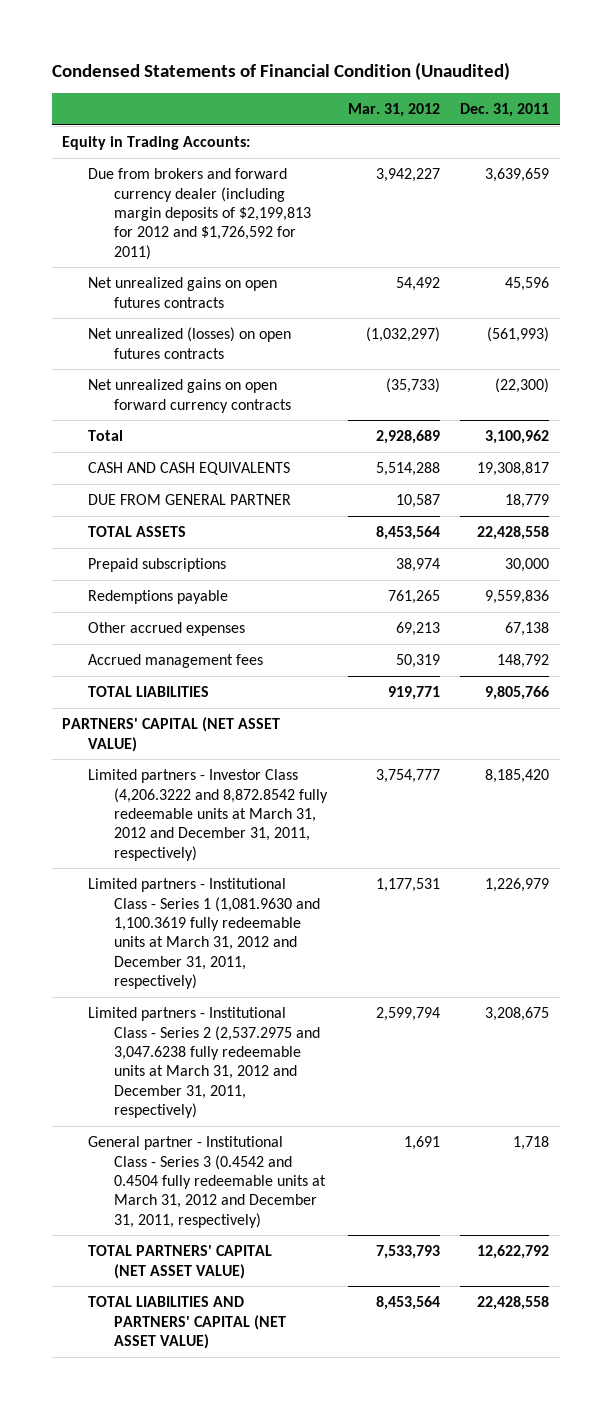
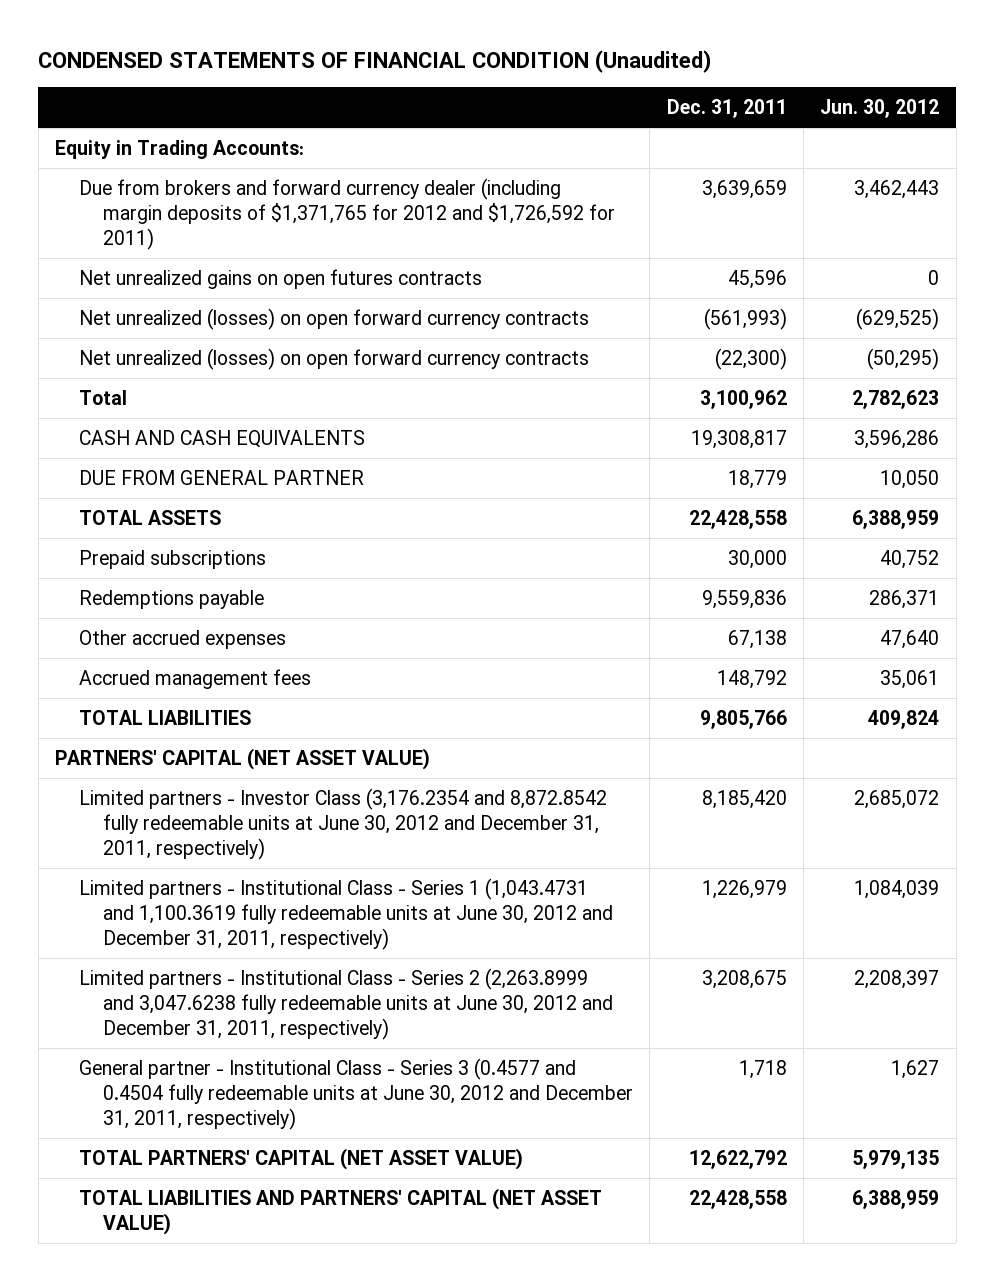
- Condensed Statements of Financial Condition (Unaudited)
+ CONDENSED STATEMENTS OF FINANCIAL CONDITION (Unaudited)
- | Mar. 31, 2012 | Dec. 31, 2011
+ | Dec. 31, 2011 | Jun. 30, 2012
- Due from brokers and forward currency dealer (including margin deposits of $2,199,813 for 2012 and $1,726,592 for 2011) | 3,942,227 | 3,639,659
+ Due from brokers and forward currency dealer (including margin deposits of $1,371,765 for 2012 and $1,726,592 for 2011) | 3,639,659 | 3,462,443
- Net unrealized (losses) on open futures contracts | (1,032,297) | (561,993)
- Net unrealized gains on open forward currency contracts | (35,733) | (22,300)
+ Net unrealized (losses) on open forward currency contracts | (561,993) | (629,525)
+ Net unrealized (losses) on open forward currency contracts | (22,300) | (50,295)
- Limited partners - Investor Class (4,206.3222 and 8,872.8542 fully redeemable units at March 31, 2012 and December 31, 2011, respectively) | 3,754,777 | 8,185,420
- Limited partners - Institutional Class - Series 1 (1,081.9630 and 1,100.3619 fully redeemable units at March 31, 2012 and December 31, 2011, respectively) | 1,177,531 | 1,226,979
- Limited partners - Institutional Class - Series 2 (2,537.2975 and 3,047.6238 fully redeemable units at March 31, 2012 and December 31, 2011, respectively) | 2,599,794 | 3,208,675
- General partner - Institutional Class - Series 3 (0.4542 and 0.4504 fully redeemable units at March 31, 2012 and December 31, 2011, respectively) | 1,691 | 1,718
+ Limited partners - Investor Class (3,176.2354 and 8,872.8542 fully redeemable units at June 30, 2012 and December 31, 2011, respectively) | 8,185,420 | 2,685,072
+ Limited partners - Institutional Class - Series 1 (1,043.4731 and 1,100.3619 fully redeemable units at June 30, 2012 and December 31, 2011, respectively) | 1,226,979 | 1,084,039
+ Limited partners - Institutional Class - Series 2 (2,263.8999 and 3,047.6238 fully redeemable units at June 30, 2012 and December 31, 2011, respectively) | 3,208,675 | 2,208,397
+ General partner - Institutional Class - Series 3 (0.4577 and 0.4504 fully redeemable units at June 30, 2012 and December 31, 2011, respectively) | 1,718 | 1,627

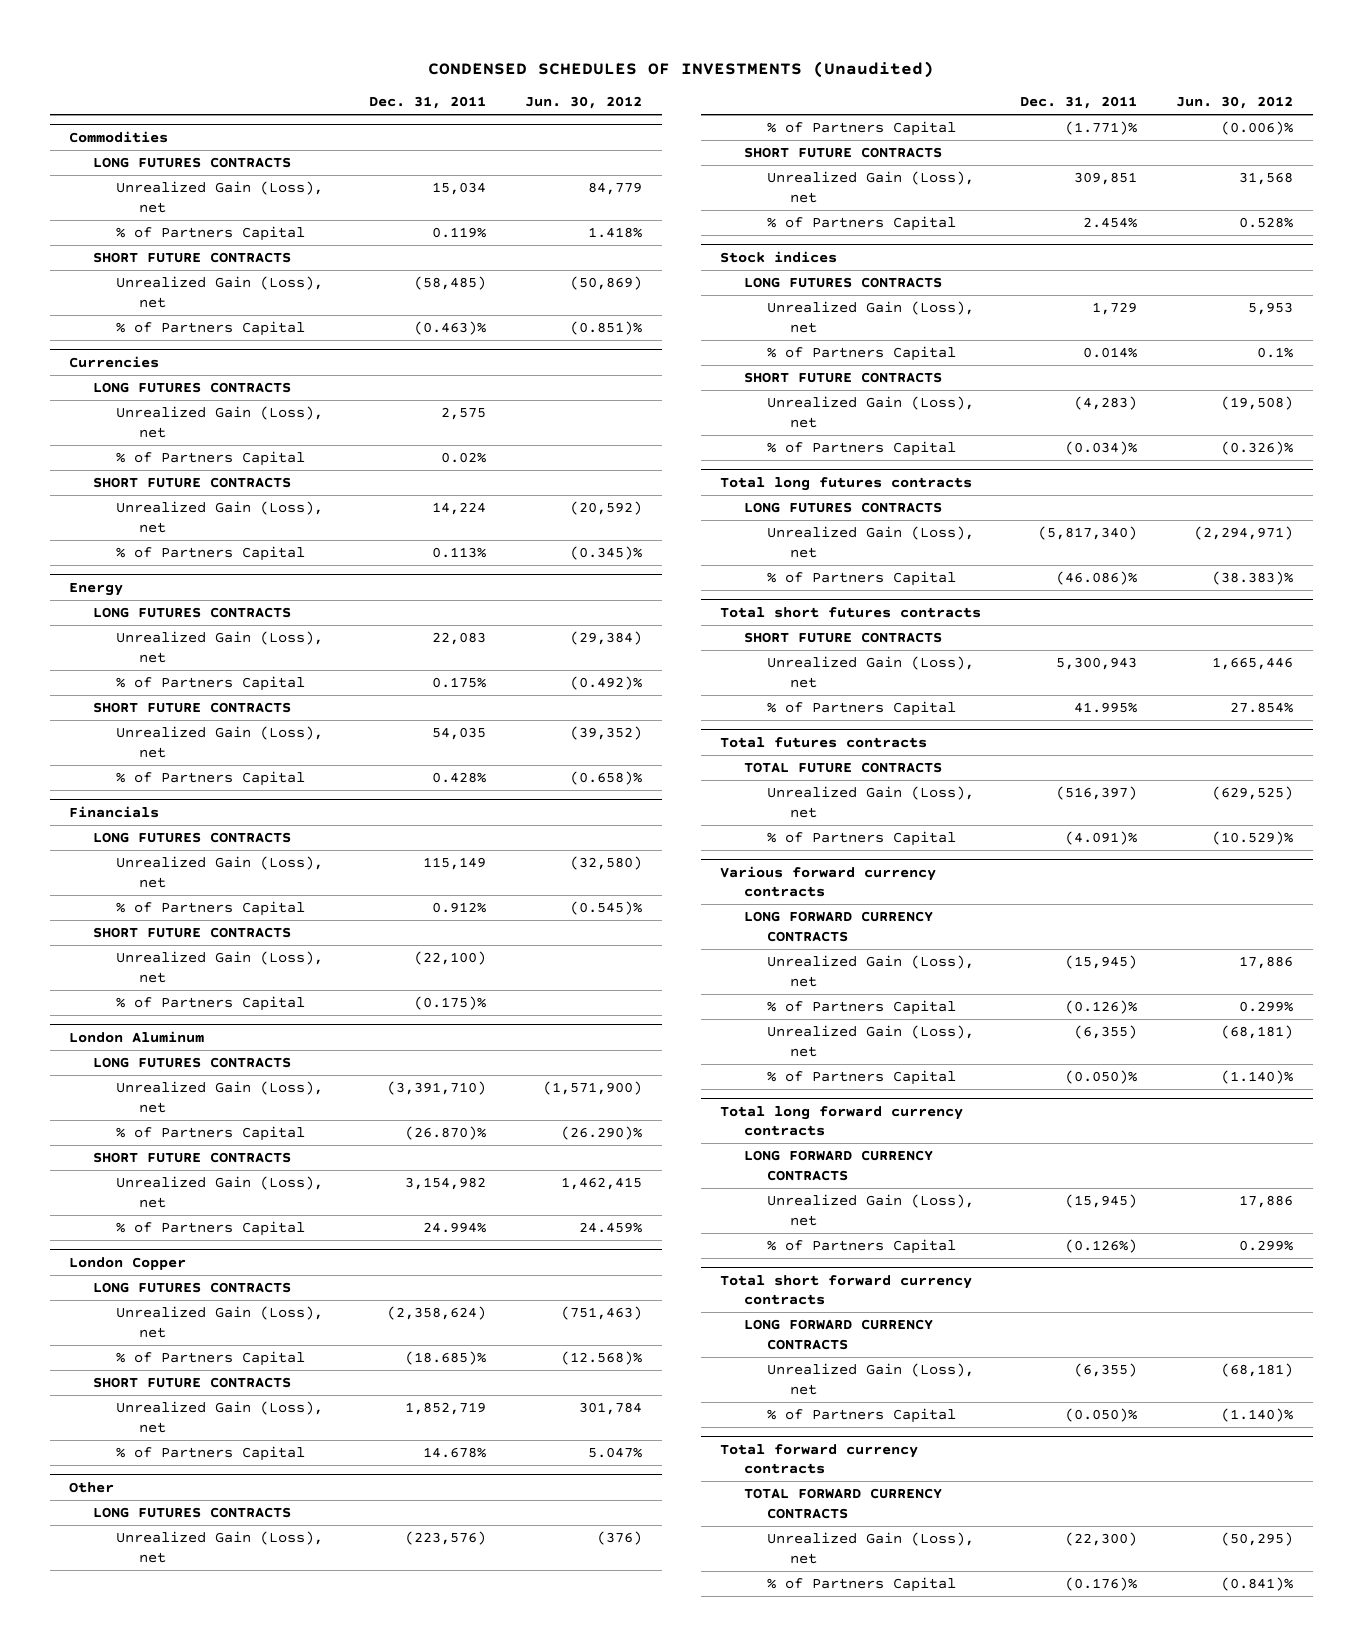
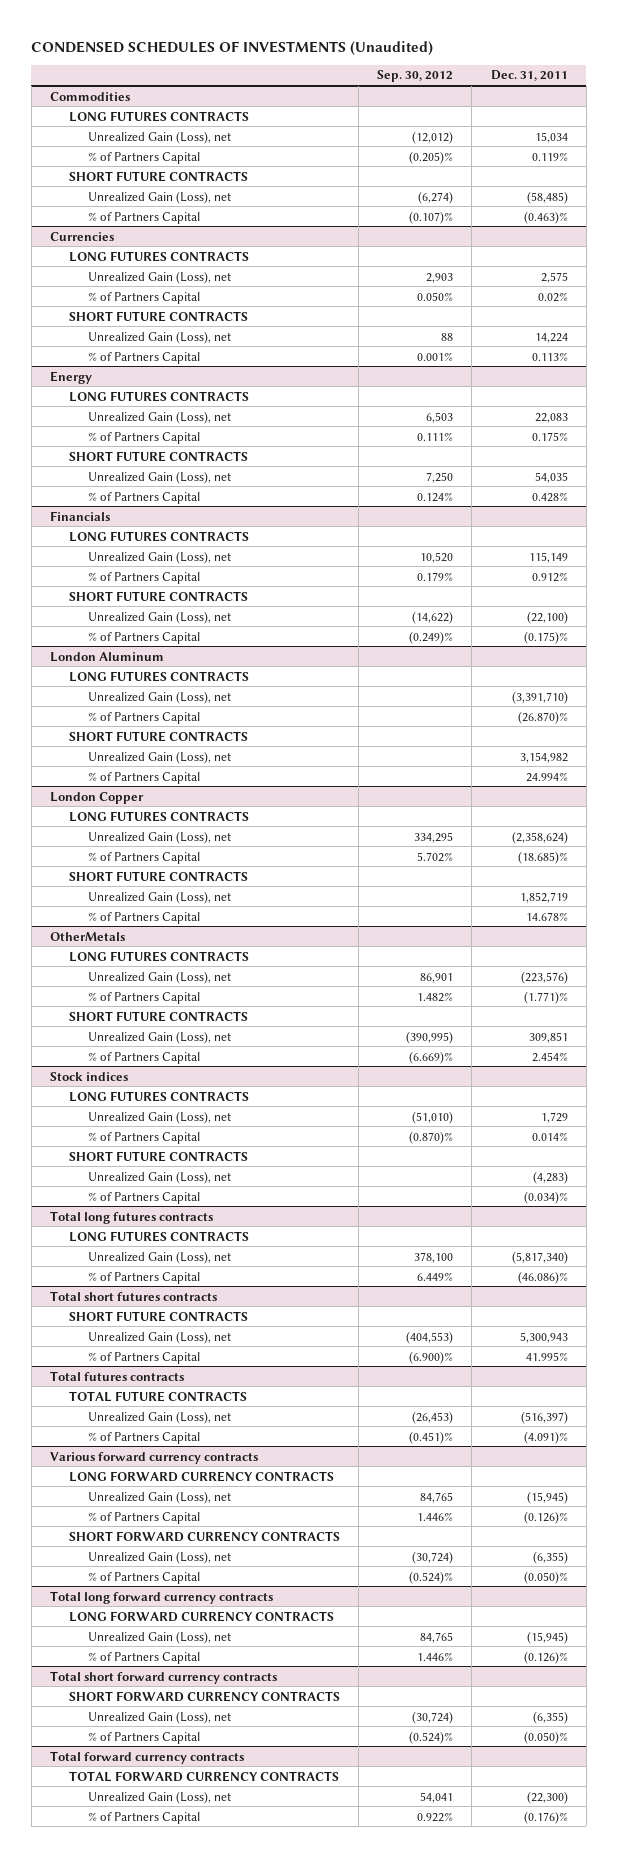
- | Dec. 31, 2011 | Jun. 30, 2012
+ | Sep. 30, 2012 | Dec. 31, 2011
- Other
+ OtherMetals
@ Various forward currency contracts
+ SHORT FORWARD CURRENCY CONTRACTS
@ Total long forward currency contracts
- % of Partners Capital | (0.126%) | 0.299%
+ % of Partners Capital | 1.446% | (0.126)%
@ Total short forward currency contracts
- LONG FORWARD CURRENCY CONTRACTS
+ SHORT FORWARD CURRENCY CONTRACTS

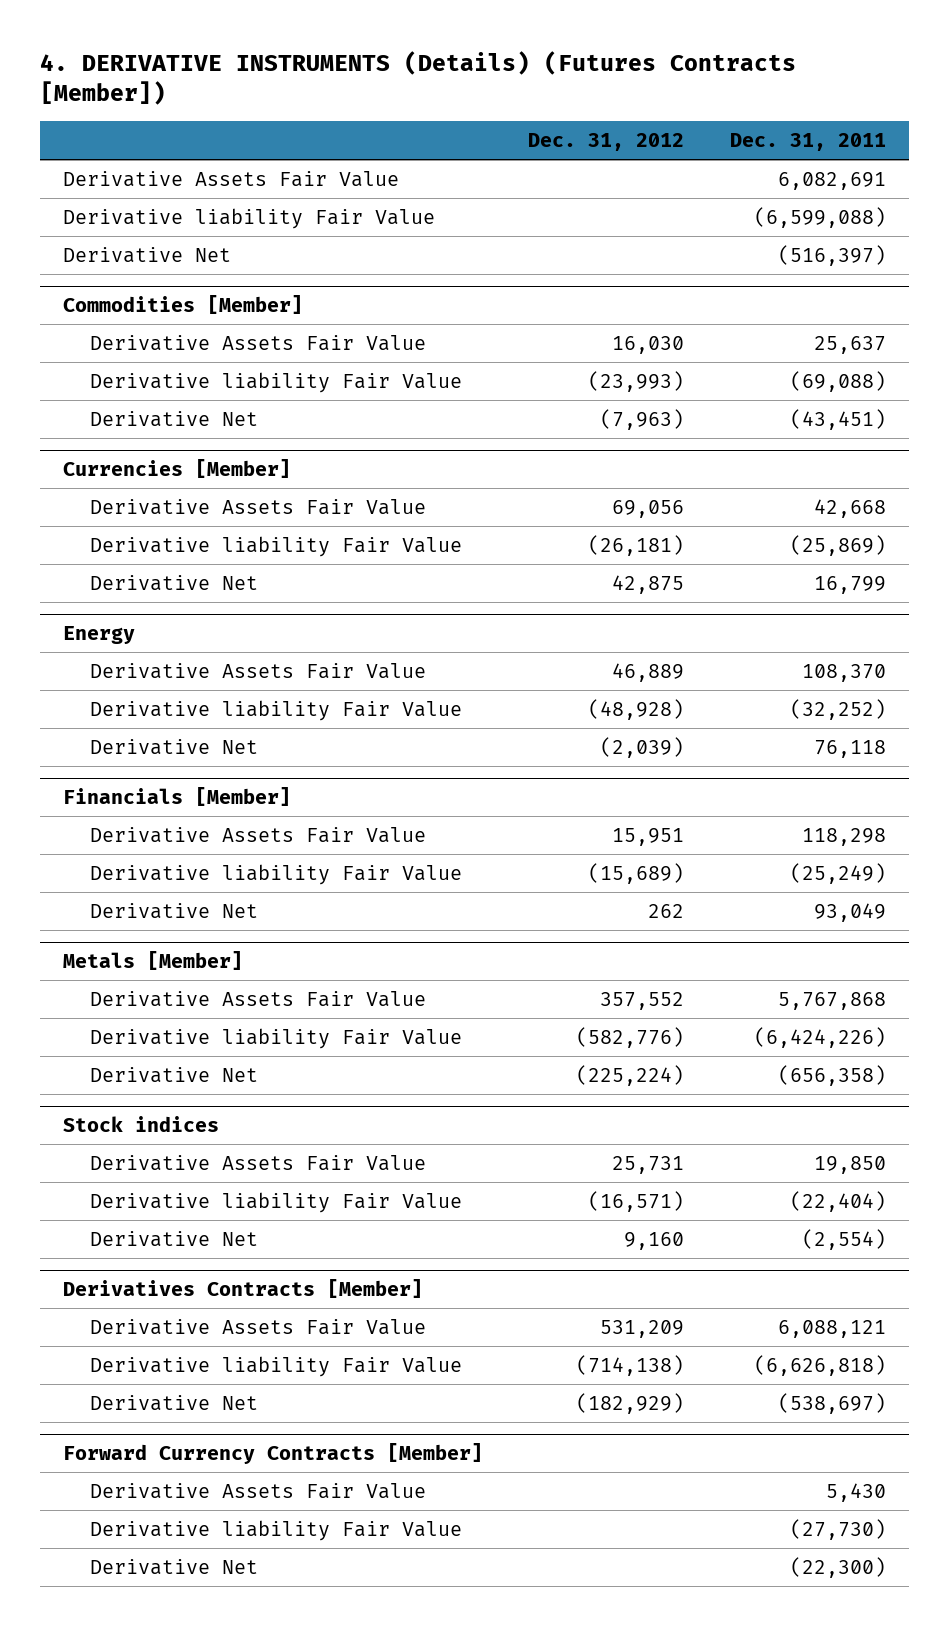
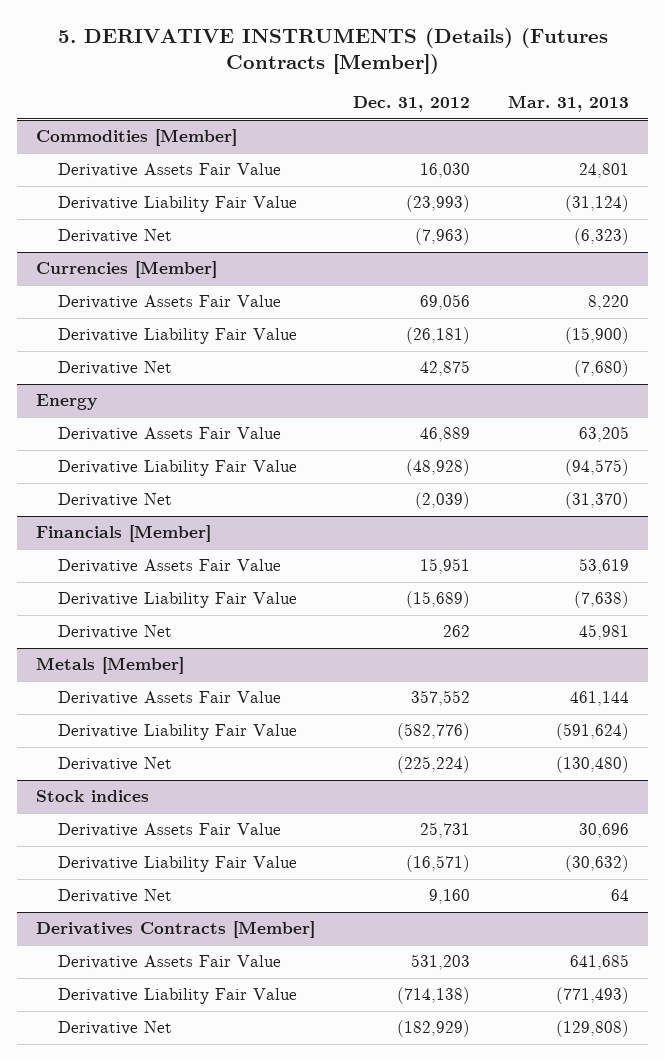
- 4. DERIVATIVE INSTRUMENTS (Details) (Futures Contracts [Member])
+ 5. DERIVATIVE INSTRUMENTS (Details) (Futures Contracts [Member])
- | Dec. 31, 2012 | Dec. 31, 2011
+ | Dec. 31, 2012 | Mar. 31, 2013
- Derivative Assets Fair Value | | 6,082,691
- Derivative liability Fair Value | | (6,599,088)
- Derivative Net | | (516,397)
@ Commodities [Member]
- Derivative liability Fair Value | (23,993) | (69,088)
+ Derivative Liability Fair Value | (23,993) | (31,124)
@ Currencies [Member]
- Derivative liability Fair Value | (26,181) | (25,869)
+ Derivative Liability Fair Value | (26,181) | (15,900)
@ Energy
- Derivative liability Fair Value | (48,928) | (32,252)
+ Derivative Liability Fair Value | (48,928) | (94,575)
@ Financials [Member]
- Derivative liability Fair Value | (15,689) | (25,249)
+ Derivative Liability Fair Value | (15,689) | (7,638)
@ Metals [Member]
- Derivative liability Fair Value | (582,776) | (6,424,226)
+ Derivative Liability Fair Value | (582,776) | (591,624)
@ Stock indices
- Derivative liability Fair Value | (16,571) | (22,404)
+ Derivative Liability Fair Value | (16,571) | (30,632)
@ Derivatives Contracts [Member]
- Derivative Assets Fair Value | 531,209 | 6,088,121
- Derivative liability Fair Value | (714,138) | (6,626,818)
+ Derivative Assets Fair Value | 531,203 | 641,685
+ Derivative Liability Fair Value | (714,138) | (771,493)
- Forward Currency Contracts [Member]
- Derivative Assets Fair Value | | 5,430
- Derivative liability Fair Value | | (27,730)
- Derivative Net | | (22,300)

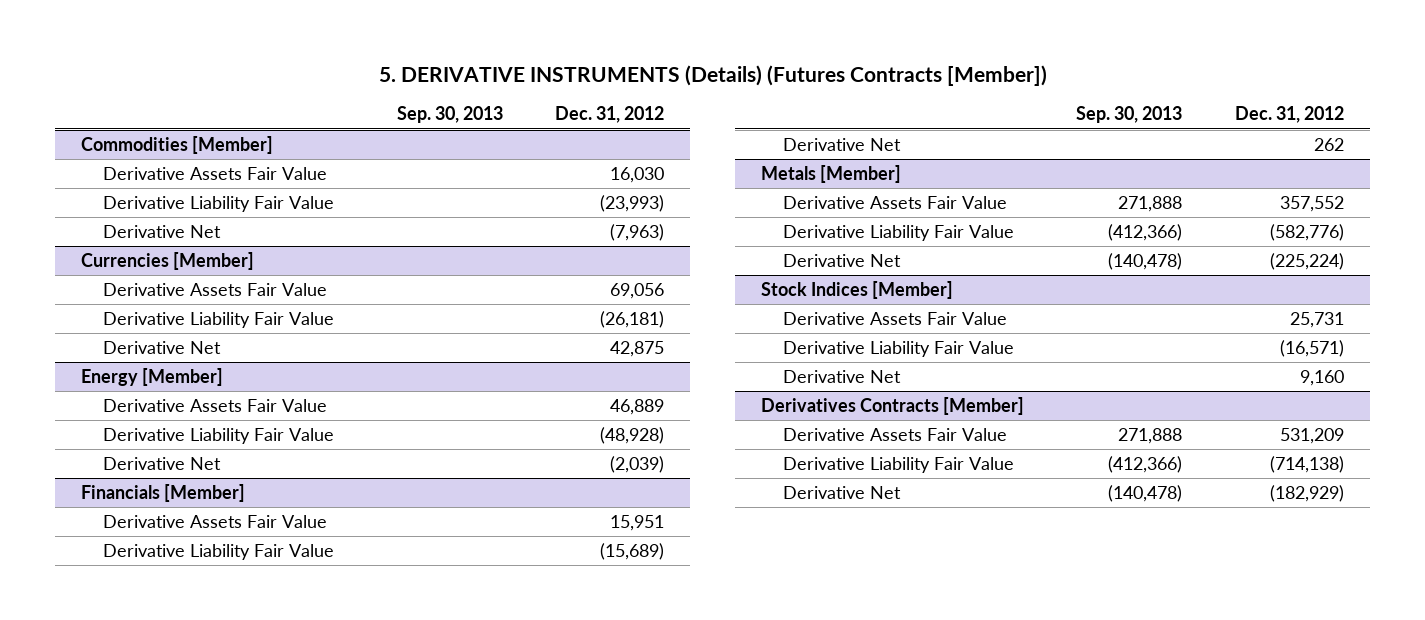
- | Dec. 31, 2012 | Mar. 31, 2013
+ | Sep. 30, 2013 | Dec. 31, 2012
- Energy
+ Energy [Member]
- Stock indices
+ Stock Indices [Member]
@ Derivatives Contracts [Member]
- Derivative Assets Fair Value | 531,203 | 641,685
+ Derivative Assets Fair Value | 271,888 | 531,209

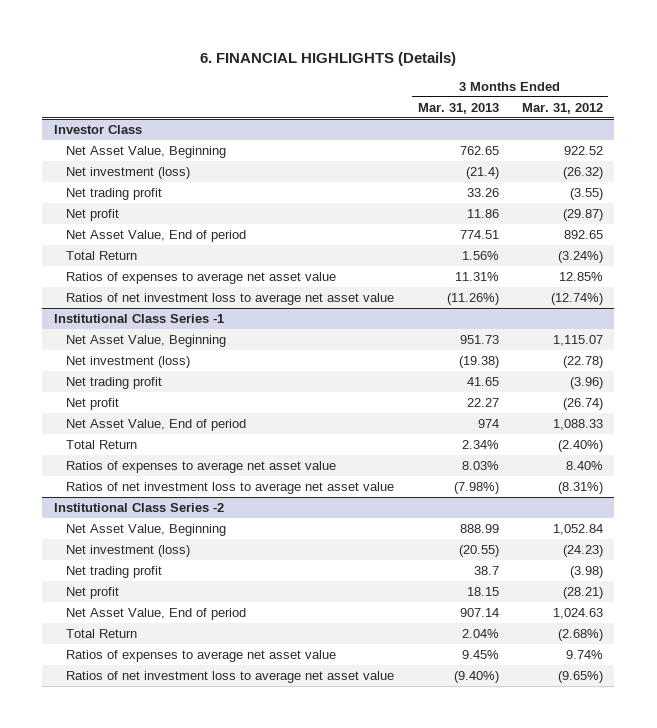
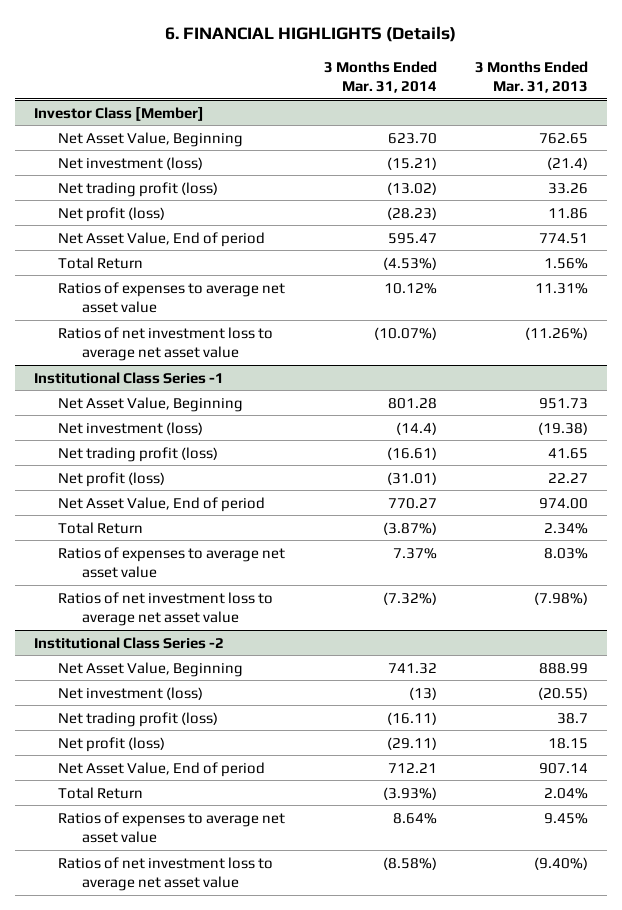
- | 3 Months Ended Mar. 31, 2013 | 3 Months Ended Mar. 31, 2012
+ | 3 Months Ended Mar. 31, 2014 | 3 Months Ended Mar. 31, 2013
- Investor Class
+ Investor Class [Member]
- Net trading profit | 33.26 | (3.55)
- Net profit | 11.86 | (29.87)
+ Net trading profit (loss) | (13.02) | 33.26
+ Net profit (loss) | (28.23) | 11.86
@ Institutional Class Series -1
- Net trading profit | 41.65 | (3.96)
- Net profit | 22.27 | (26.74)
- Net Asset Value, End of period | 974 | 1,088.33
+ Net trading profit (loss) | (16.61) | 41.65
+ Net profit (loss) | (31.01) | 22.27
+ Net Asset Value, End of period | 770.27 | 974.00
@ Institutional Class Series -2
- Net trading profit | 38.7 | (3.98)
- Net profit | 18.15 | (28.21)
+ Net trading profit (loss) | (16.11) | 38.7
+ Net profit (loss) | (29.11) | 18.15

